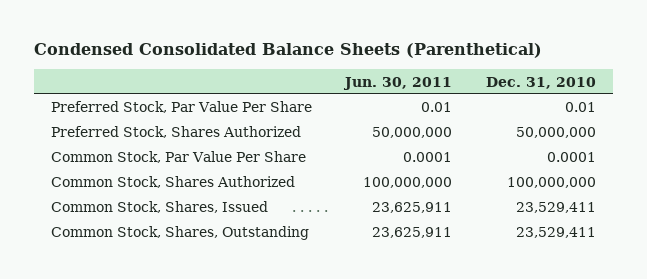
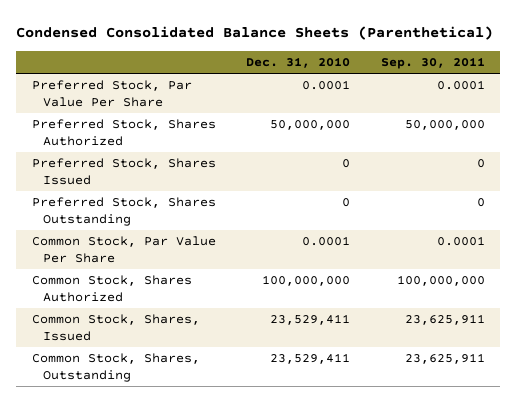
- | Jun. 30, 2011 | Dec. 31, 2010
+ | Dec. 31, 2010 | Sep. 30, 2011
- Preferred Stock, Par Value Per Share | 0.01 | 0.01
+ Preferred Stock, Par Value Per Share | 0.0001 | 0.0001
+ Preferred Stock, Shares Issued | 0 | 0
+ Preferred Stock, Shares Outstanding | 0 | 0

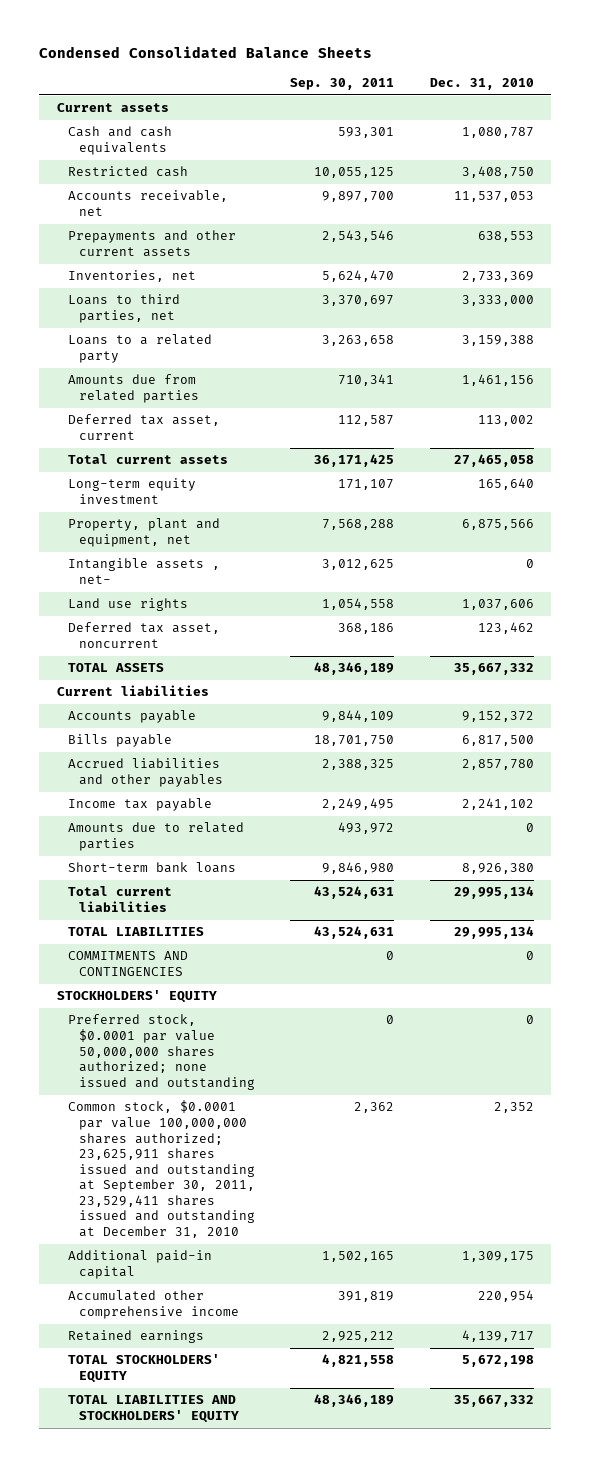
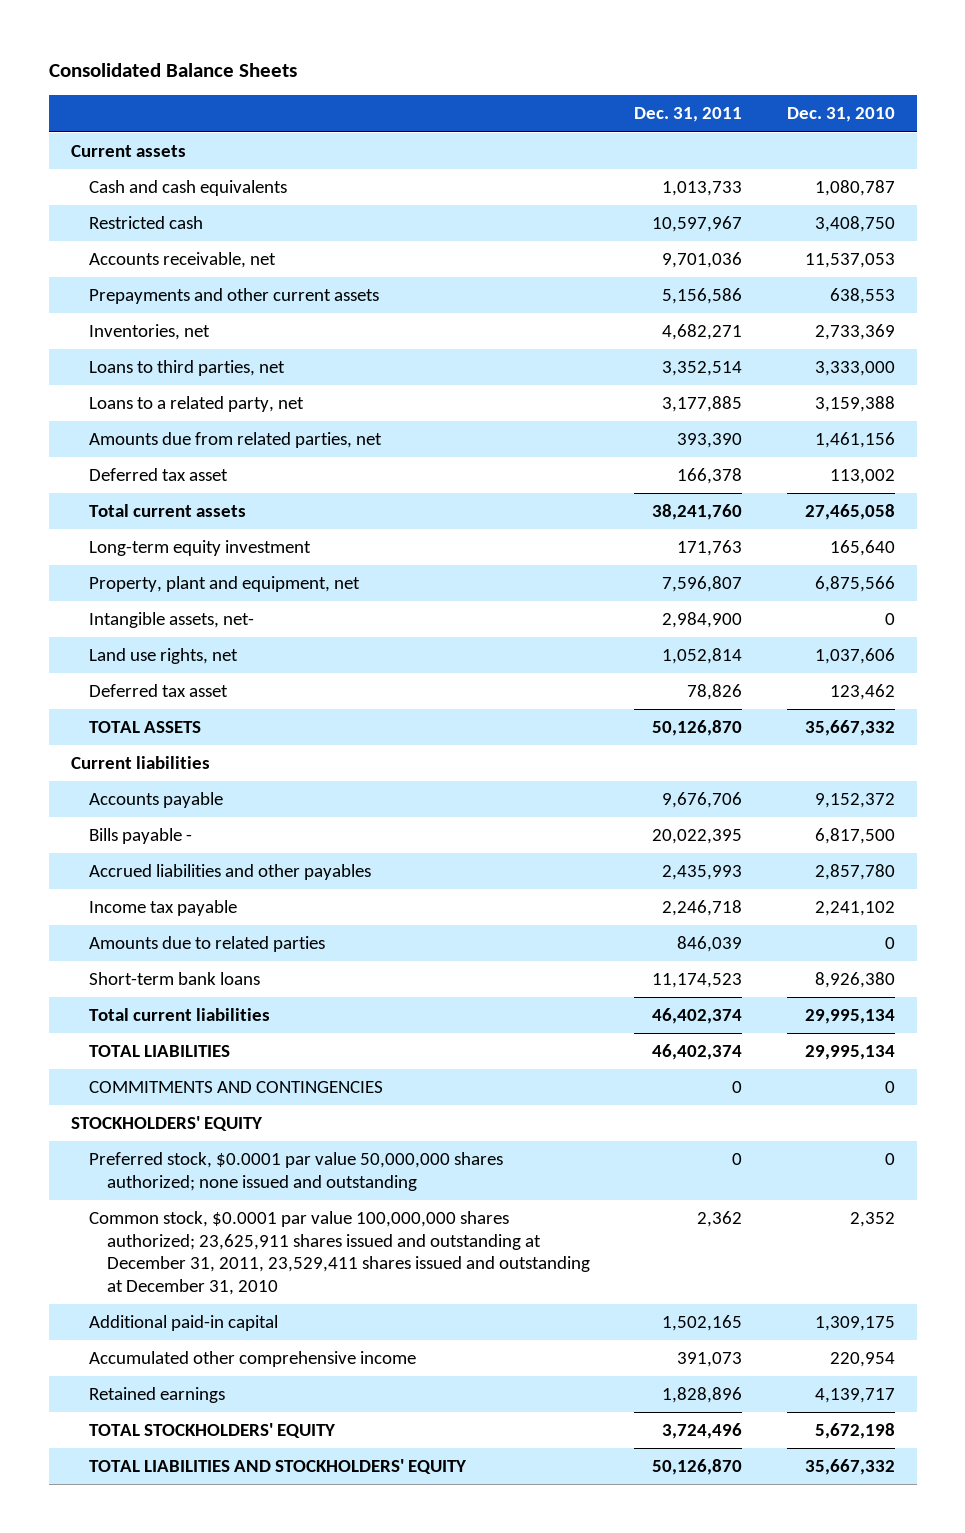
- Condensed Consolidated Balance Sheets
+ Consolidated Balance Sheets
- | Sep. 30, 2011 | Dec. 31, 2010
+ | Dec. 31, 2011 | Dec. 31, 2010
- Loans to a related party | 3,263,658 | 3,159,388
- Amounts due from related parties | 710,341 | 1,461,156
- Deferred tax asset, current | 112,587 | 113,002
+ Loans to a related party, net | 3,177,885 | 3,159,388
+ Amounts due from related parties, net | 393,390 | 1,461,156
+ Deferred tax asset | 166,378 | 113,002
- Intangible assets , net- | 3,012,625 | 0
- Land use rights | 1,054,558 | 1,037,606
- Deferred tax asset, noncurrent | 368,186 | 123,462
+ Intangible assets, net- | 2,984,900 | 0
+ Land use rights, net | 1,052,814 | 1,037,606
+ Deferred tax asset | 78,826 | 123,462
- Bills payable | 18,701,750 | 6,817,500
+ Bills payable - | 20,022,395 | 6,817,500
- Common stock, $0.0001 par value 100,000,000 shares authorized; 23,625,911 shares issued and outstanding at September 30, 2011, 23,529,411 shares issued and outstanding at December 31, 2010 | 2,362 | 2,352
+ Common stock, $0.0001 par value 100,000,000 shares authorized; 23,625,911 shares issued and outstanding at December 31, 2011, 23,529,411 shares issued and outstanding at December 31, 2010 | 2,362 | 2,352

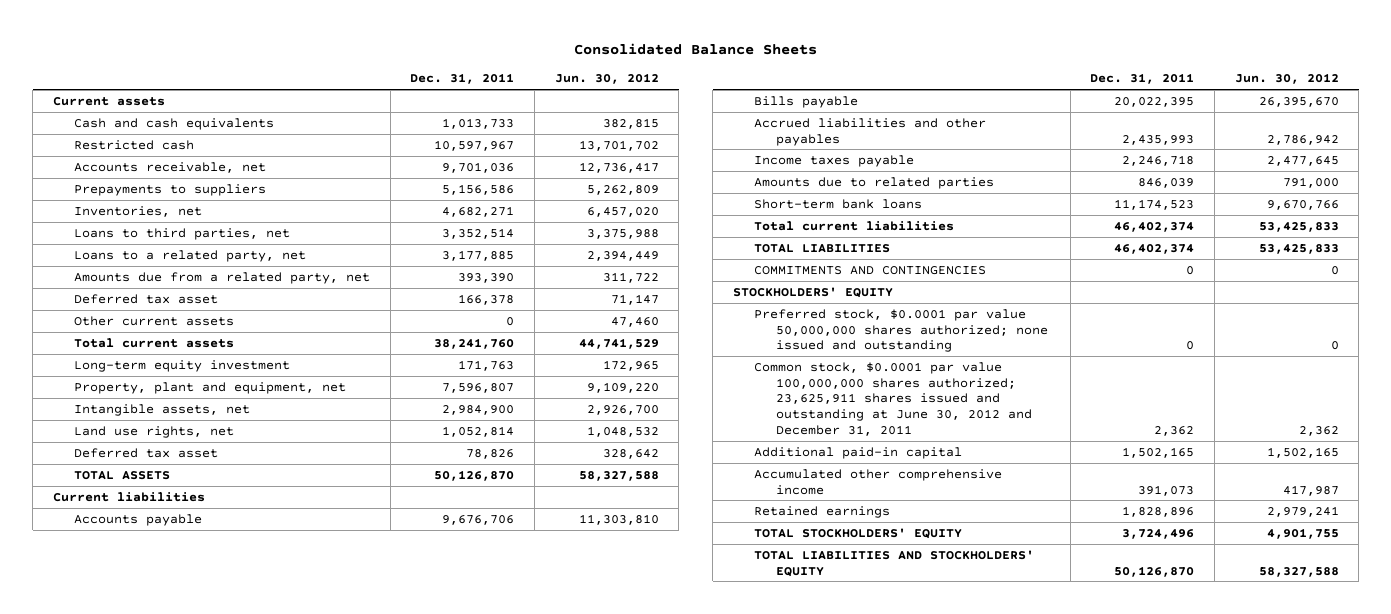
- | Dec. 31, 2011 | Dec. 31, 2010
+ | Dec. 31, 2011 | Jun. 30, 2012
- Prepayments and other current assets | 5,156,586 | 638,553
+ Prepayments to suppliers | 5,156,586 | 5,262,809
- Amounts due from related parties, net | 393,390 | 1,461,156
+ Amounts due from a related party, net | 393,390 | 311,722
+ Other current assets | 0 | 47,460
- Intangible assets, net- | 2,984,900 | 0
+ Intangible assets, net | 2,984,900 | 2,926,700
- Bills payable - | 20,022,395 | 6,817,500
+ Bills payable | 20,022,395 | 26,395,670
- Income tax payable | 2,246,718 | 2,241,102
+ Income taxes payable | 2,246,718 | 2,477,645
- Common stock, $0.0001 par value 100,000,000 shares authorized; 23,625,911 shares issued and outstanding at December 31, 2011, 23,529,411 shares issued and outstanding at December 31, 2010 | 2,362 | 2,352
+ Common stock, $0.0001 par value 100,000,000 shares authorized; 23,625,911 shares issued and outstanding at June 30, 2012 and December 31, 2011 | 2,362 | 2,362

